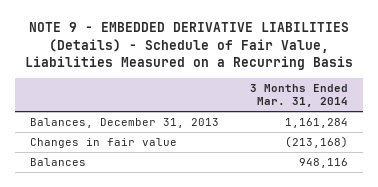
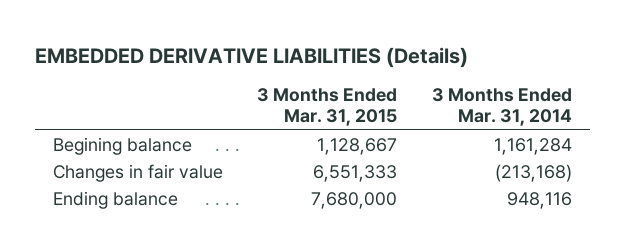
- NOTE 9 - EMBEDDED DERIVATIVE LIABILITIES (Details) - Schedule of Fair Value, Liabilities Measured on a Recurring Basis
+ EMBEDDED DERIVATIVE LIABILITIES (Details)
- | 3 Months Ended Mar. 31, 2014
+ | 3 Months Ended Mar. 31, 2015 | 3 Months Ended Mar. 31, 2014
- Balances, December 31, 2013 | 1,161,284
+ Begining balance | 1,128,667 | 1,161,284
- Balances | 948,116
+ Ending balance | 7,680,000 | 948,116

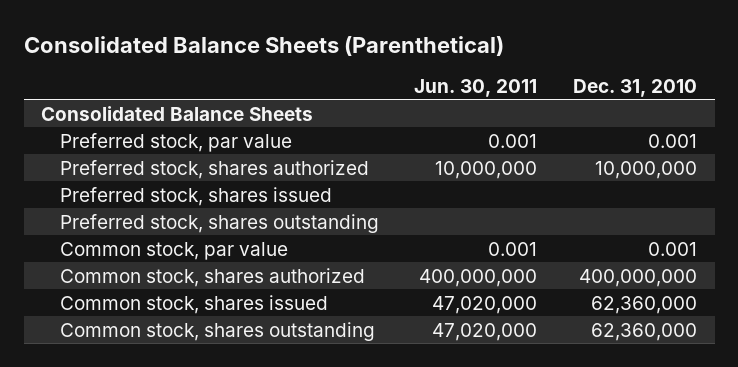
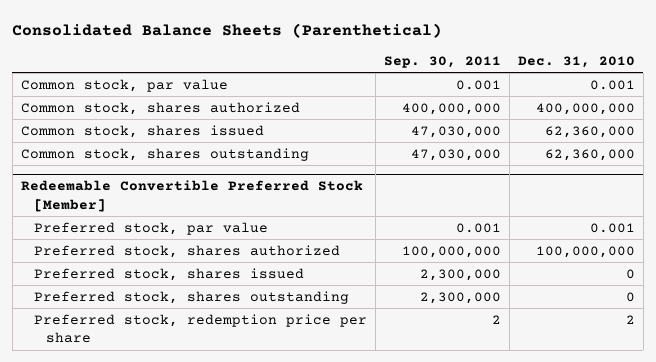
- | Jun. 30, 2011 | Dec. 31, 2010
+ | Sep. 30, 2011 | Dec. 31, 2010
- Consolidated Balance Sheets
- Preferred stock, par value | 0.001 | 0.001
- Preferred stock, shares authorized | 10,000,000 | 10,000,000
- Preferred stock, shares issued
- Preferred stock, shares outstanding
+ Redeemable Convertible Preferred Stock [Member]
+ Preferred stock, par value | 0.001 | 0.001
+ Preferred stock, shares authorized | 100,000,000 | 100,000,000
+ Preferred stock, shares issued | 2,300,000 | 0
+ Preferred stock, shares outstanding | 2,300,000 | 0
+ Preferred stock, redemption price per share | 2 | 2

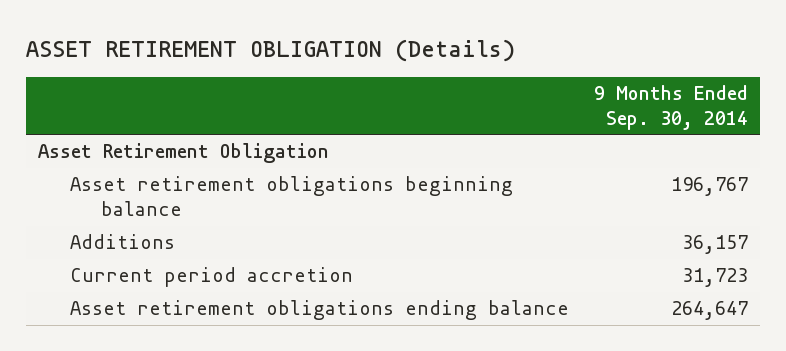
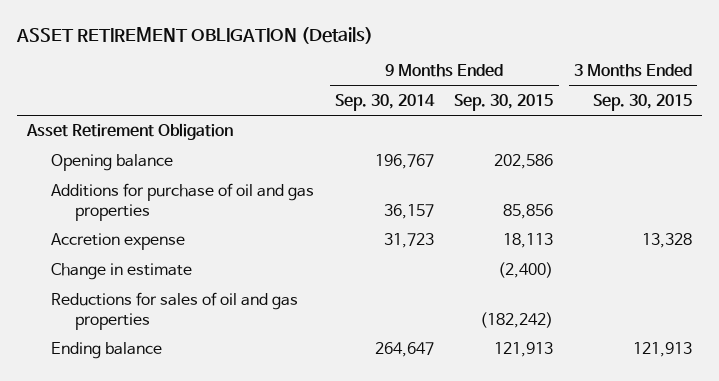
- | 9 Months Ended Sep. 30, 2014
+ | 9 Months Ended Sep. 30, 2014 | 9 Months Ended Sep. 30, 2015 | 3 Months Ended Sep. 30, 2015
- Asset retirement obligations beginning balance | 196,767
- Additions | 36,157
- Current period accretion | 31,723
- Asset retirement obligations ending balance | 264,647
+ Opening balance | 196,767 | 202,586 |
+ Additions for purchase of oil and gas properties | 36,157 | 85,856 |
+ Accretion expense | 31,723 | 18,113 | 13,328
+ Change in estimate | | (2,400) |
+ Reductions for sales of oil and gas properties | | (182,242) |
+ Ending balance | 264,647 | 121,913 | 121,913

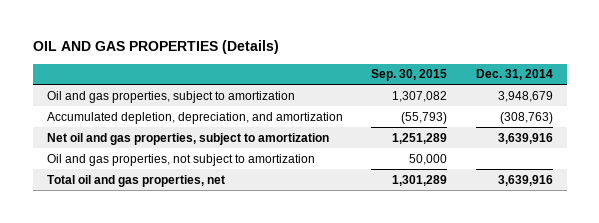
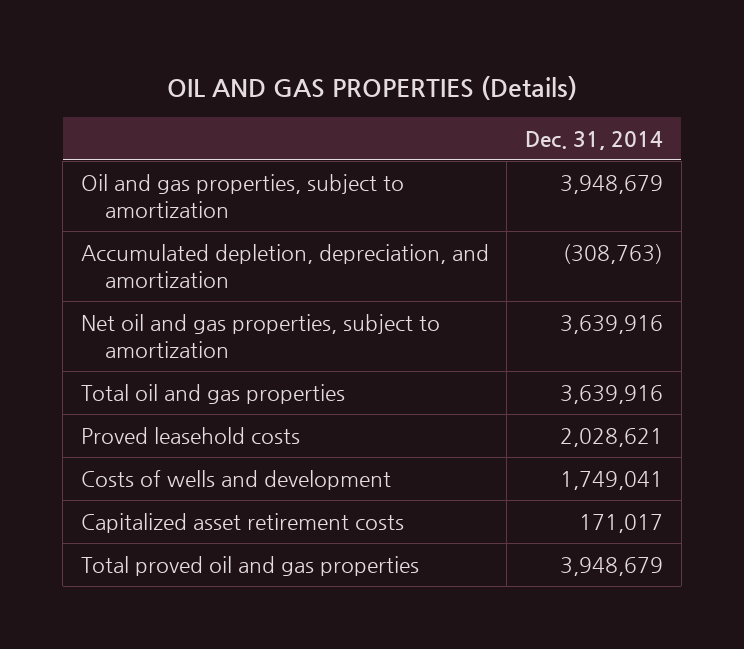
- | Sep. 30, 2015 | Dec. 31, 2014
+ | Dec. 31, 2014
- Oil and gas properties, not subject to amortization | 50,000 |
- Total oil and gas properties, net | 1,301,289 | 3,639,916
+ Total oil and gas properties | 3,639,916
+ Proved leasehold costs | 2,028,621
+ Costs of wells and development | 1,749,041
+ Capitalized asset retirement costs | 171,017
+ Total proved oil and gas properties | 3,948,679

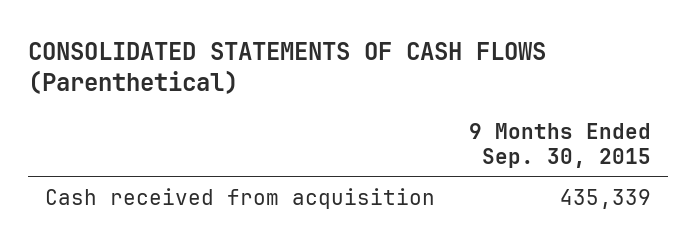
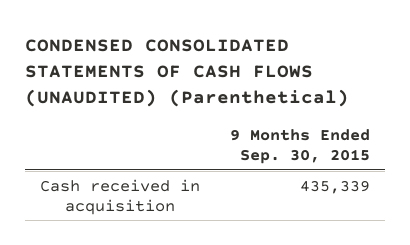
- CONSOLIDATED STATEMENTS OF CASH FLOWS (Parenthetical)
+ CONDENSED CONSOLIDATED STATEMENTS OF CASH FLOWS (UNAUDITED) (Parenthetical)
- Cash received from acquisition | 435,339
+ Cash received in acquisition | 435,339

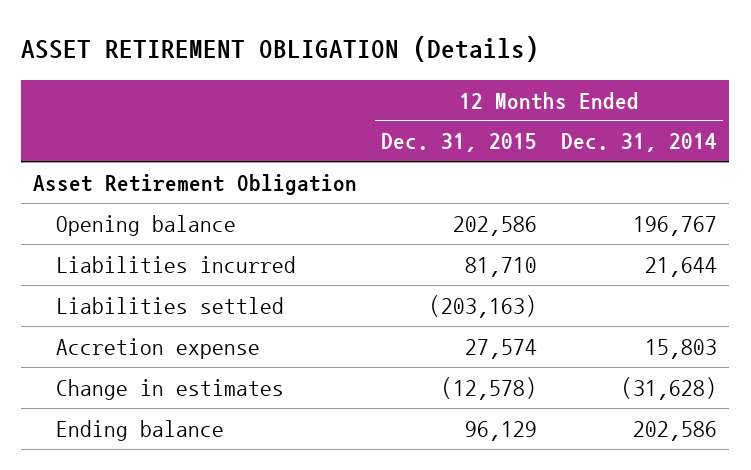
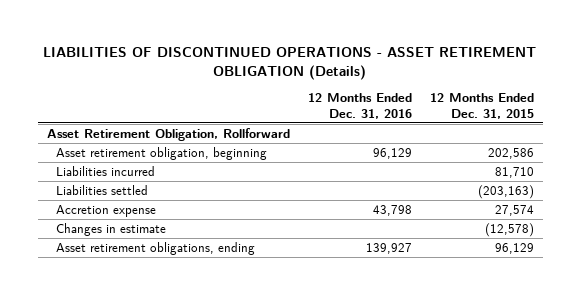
- ASSET RETIREMENT OBLIGATION (Details)
+ LIABILITIES OF DISCONTINUED OPERATIONS - ASSET RETIREMENT OBLIGATION (Details)
- | 12 Months Ended Dec. 31, 2015 | 12 Months Ended Dec. 31, 2014
+ | 12 Months Ended Dec. 31, 2016 | 12 Months Ended Dec. 31, 2015
- Asset Retirement Obligation
- Opening balance | 202,586 | 196,767
+ Asset Retirement Obligation, Rollforward
+ Asset retirement obligation, beginning | 96,129 | 202,586
- Change in estimates | (12,578) | (31,628)
- Ending balance | 96,129 | 202,586
+ Changes in estimate | | (12,578)
+ Asset retirement obligations, ending | 139,927 | 96,129

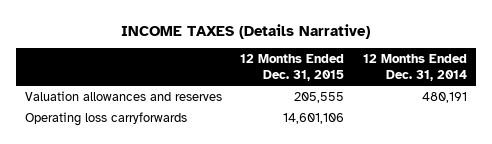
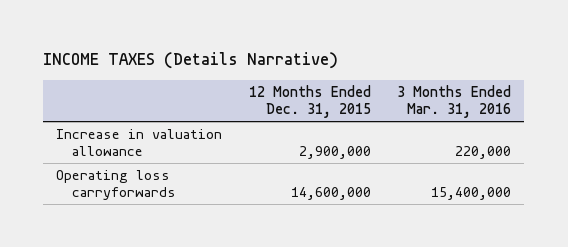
- | 12 Months Ended Dec. 31, 2015 | 12 Months Ended Dec. 31, 2014
+ | 12 Months Ended Dec. 31, 2015 | 3 Months Ended Mar. 31, 2016
- Valuation allowances and reserves | 205,555 | 480,191
- Operating loss carryforwards | 14,601,106 |
+ Increase in valuation allowance | 2,900,000 | 220,000
+ Operating loss carryforwards | 14,600,000 | 15,400,000

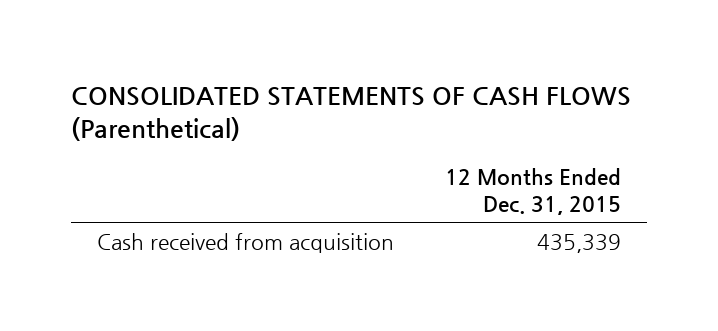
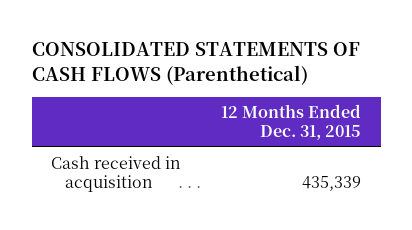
- Cash received from acquisition | 435,339
+ Cash received in acquisition | 435,339

